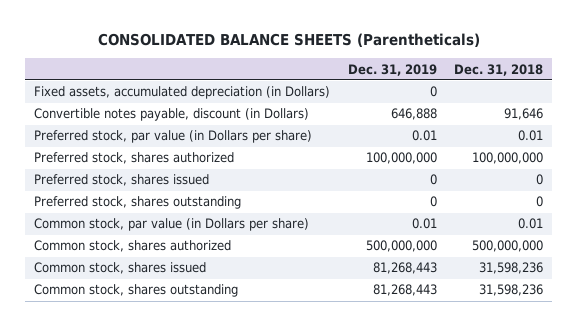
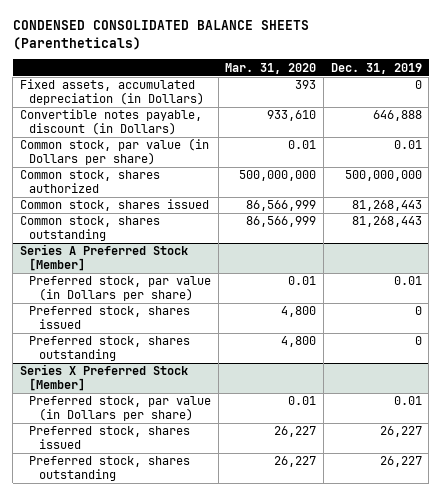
- CONSOLIDATED BALANCE SHEETS (Parentheticals)
+ CONDENSED CONSOLIDATED BALANCE SHEETS (Parentheticals)
- | Dec. 31, 2019 | Dec. 31, 2018
+ | Mar. 31, 2020 | Dec. 31, 2019
- Preferred stock, par value (in Dollars per share) | 0.01 | 0.01
- Preferred stock, shares authorized | 100,000,000 | 100,000,000
- Preferred stock, shares issued | 0 | 0
- Preferred stock, shares outstanding | 0 | 0
+ Series A Preferred Stock [Member]
+ Preferred stock, par value (in Dollars per share) | 0.01 | 0.01
+ Preferred stock, shares issued | 4,800 | 0
+ Preferred stock, shares outstanding | 4,800 | 0
+ Series X Preferred Stock [Member]
+ Preferred stock, par value (in Dollars per share) | 0.01 | 0.01
+ Preferred stock, shares issued | 26,227 | 26,227
+ Preferred stock, shares outstanding | 26,227 | 26,227

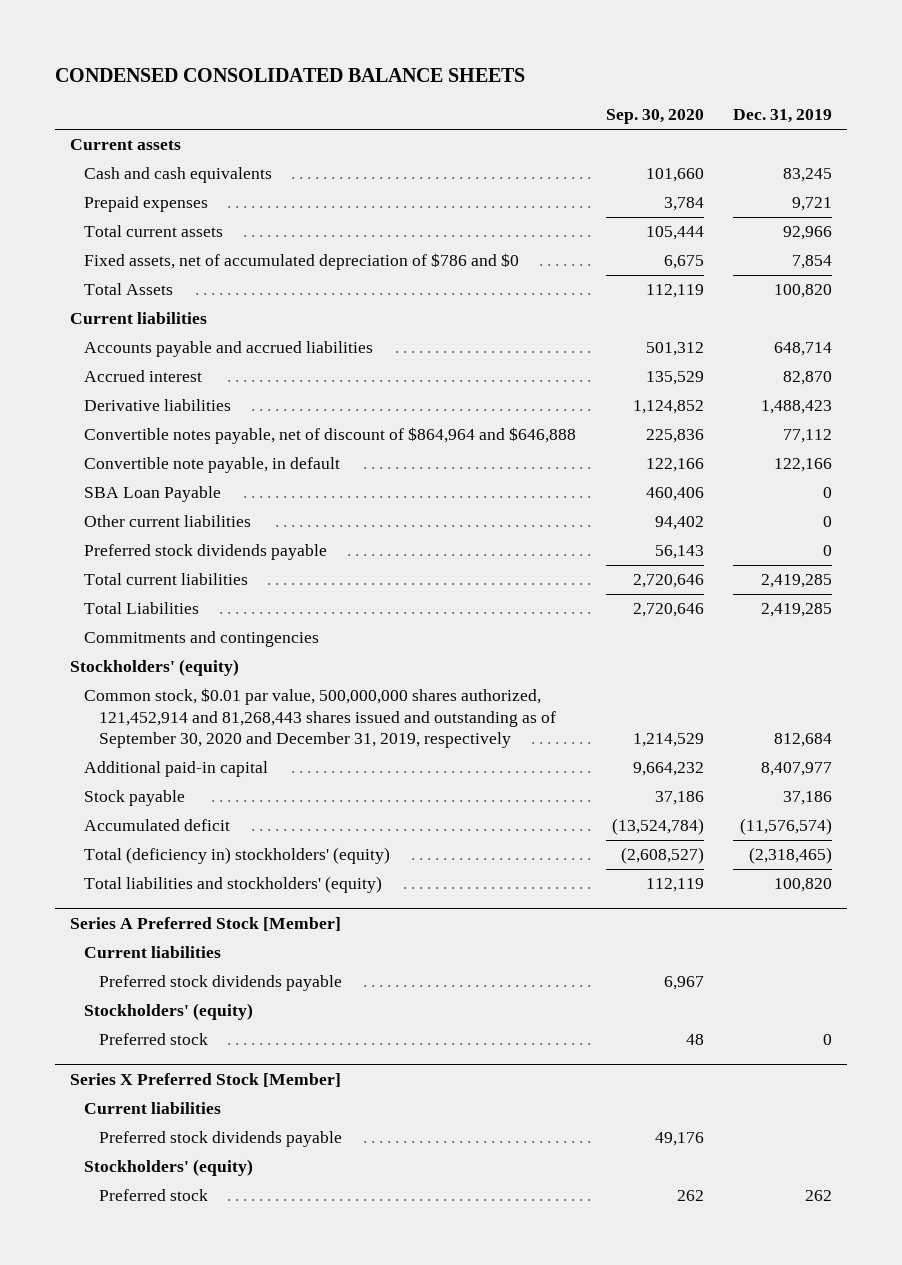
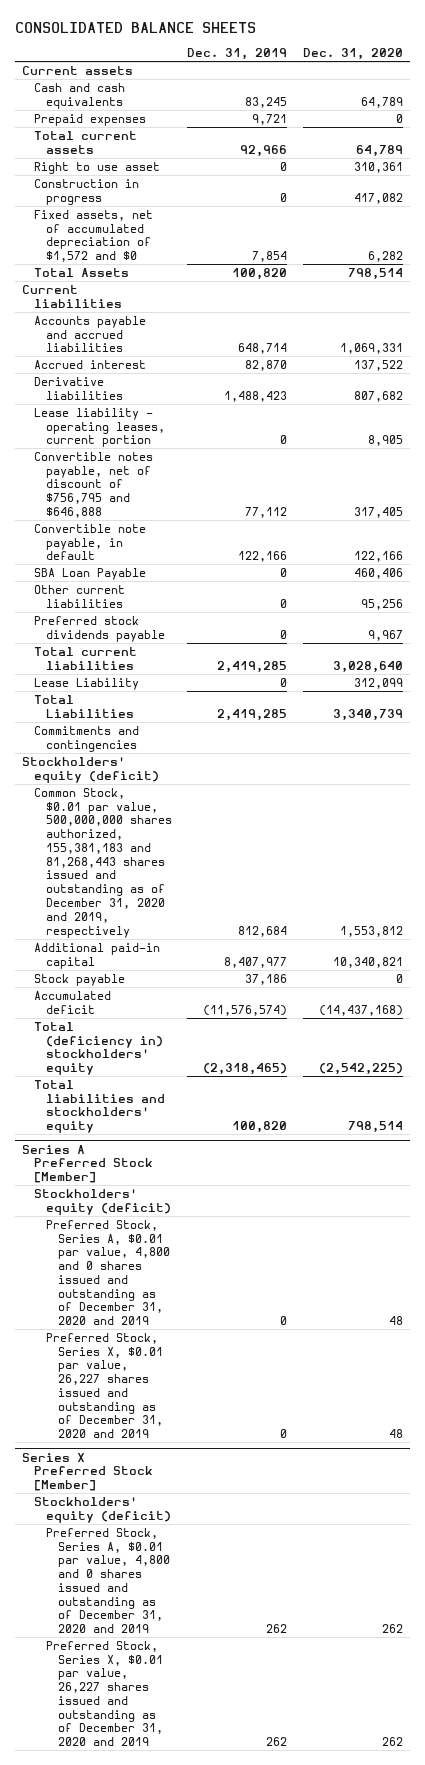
- CONDENSED CONSOLIDATED BALANCE SHEETS
+ CONSOLIDATED BALANCE SHEETS
- | Sep. 30, 2020 | Dec. 31, 2019
+ | Dec. 31, 2019 | Dec. 31, 2020
- Fixed assets, net of accumulated depreciation of $786 and $0 | 6,675 | 7,854
+ Right to use asset | 0 | 310,361
+ Construction in progress | 0 | 417,082
+ Fixed assets, net of accumulated depreciation of $1,572 and $0 | 7,854 | 6,282
- Convertible notes payable, net of discount of $864,964 and $646,888 | 225,836 | 77,112
+ Lease liability - operating leases, current portion | 0 | 8,905
+ Convertible notes payable, net of discount of $756,795 and $646,888 | 77,112 | 317,405
+ Lease Liability | 0 | 312,099
- Stockholders' (equity)
- Common stock, $0.01 par value, 500,000,000 shares authorized, 121,452,914 and 81,268,443 shares issued and outstanding as of September 30, 2020 and December 31, 2019, respectively | 1,214,529 | 812,684
+ Stockholders' equity (deficit)
+ Common Stock, $0.01 par value, 500,000,000 shares authorized, 155,381,183 and 81,268,443 shares issued and outstanding as of December 31, 2020 and 2019, respectively | 812,684 | 1,553,812
- Total (deficiency in) stockholders' (equity) | (2,608,527) | (2,318,465)
- Total liabilities and stockholders' (equity) | 112,119 | 100,820
+ Total (deficiency in) stockholders' equity | (2,318,465) | (2,542,225)
+ Total liabilities and stockholders' equity | 100,820 | 798,514
@ Series A Preferred Stock [Member]
- Current liabilities
- Preferred stock dividends payable | 6,967 |
- Stockholders' (equity)
- Preferred stock | 48 | 0
+ Stockholders' equity (deficit)
+ Preferred Stock, Series A, $0.01 par value, 4,800 and 0 shares issued and outstanding as of December 31, 2020 and 2019 | 0 | 48
+ Preferred Stock, Series X, $0.01 par value, 26,227 shares issued and outstanding as of December 31, 2020 and 2019 | 0 | 48
@ Series X Preferred Stock [Member]
- Current liabilities
- Preferred stock dividends payable | 49,176 |
- Stockholders' (equity)
- Preferred stock | 262 | 262
+ Stockholders' equity (deficit)
+ Preferred Stock, Series A, $0.01 par value, 4,800 and 0 shares issued and outstanding as of December 31, 2020 and 2019 | 262 | 262
+ Preferred Stock, Series X, $0.01 par value, 26,227 shares issued and outstanding as of December 31, 2020 and 2019 | 262 | 262

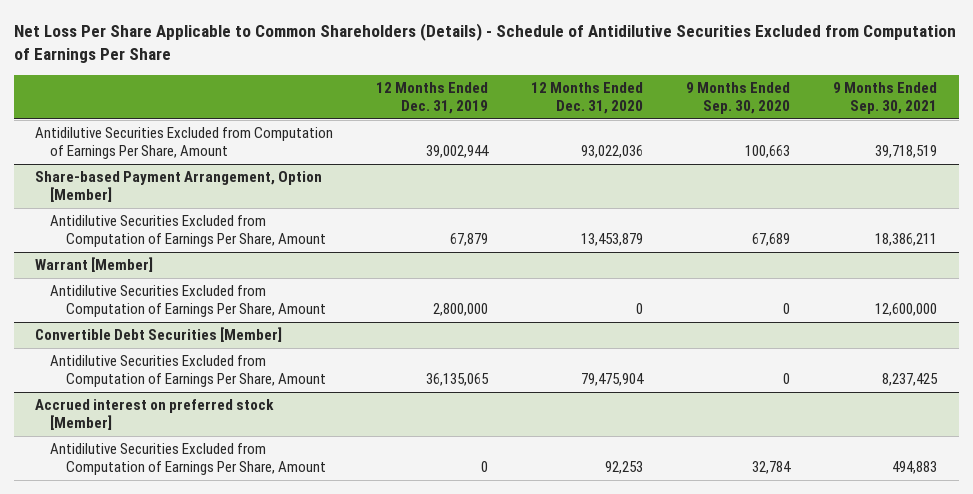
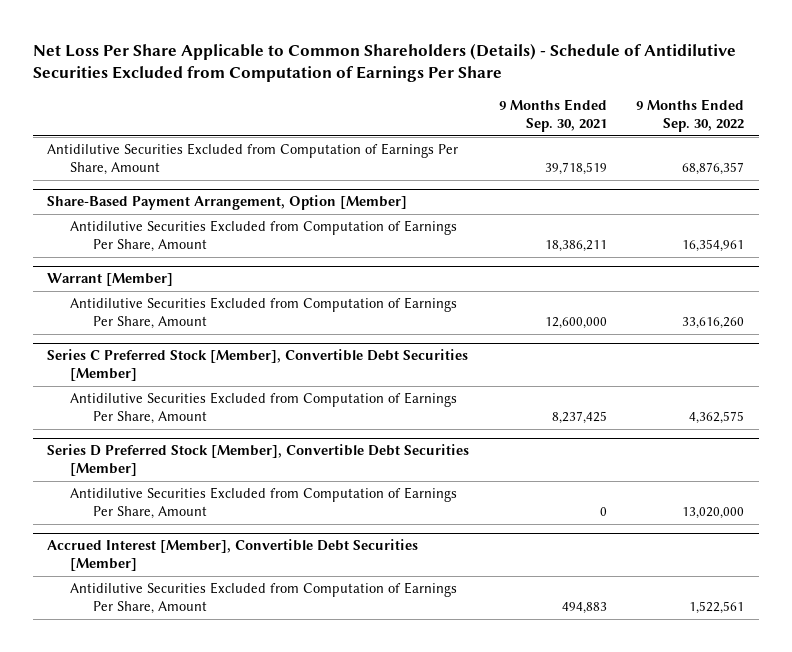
- | 12 Months Ended Dec. 31, 2019 | 12 Months Ended Dec. 31, 2020 | 9 Months Ended Sep. 30, 2020 | 9 Months Ended Sep. 30, 2021
+ | 9 Months Ended Sep. 30, 2021 | 9 Months Ended Sep. 30, 2022
- Share-based Payment Arrangement, Option [Member]
+ Share-Based Payment Arrangement, Option [Member]
- Convertible Debt Securities [Member]
+ Series C Preferred Stock [Member], Convertible Debt Securities [Member]
- Accrued interest on preferred stock [Member]
+ Series D Preferred Stock [Member], Convertible Debt Securities [Member]
+ Antidilutive Securities Excluded from Computation of Earnings Per Share, Amount | 0 | 13,020,000
+ Accrued Interest [Member], Convertible Debt Securities [Member]

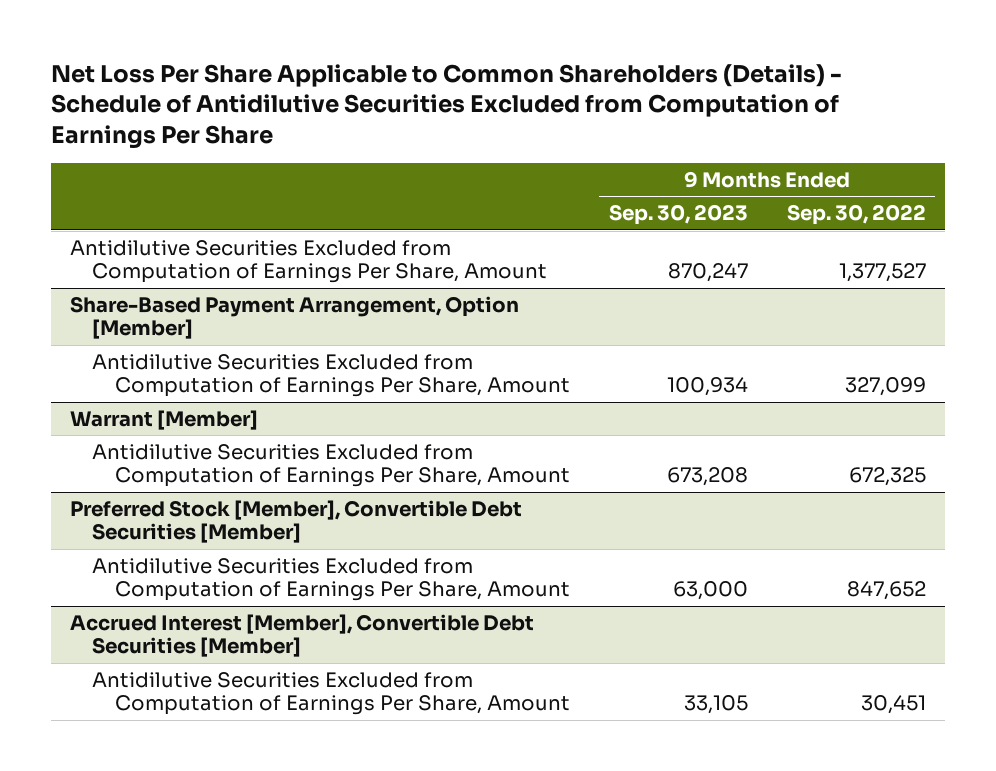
- | 9 Months Ended Sep. 30, 2021 | 9 Months Ended Sep. 30, 2022
+ | 9 Months Ended Sep. 30, 2023 | 9 Months Ended Sep. 30, 2022
- Antidilutive Securities Excluded from Computation of Earnings Per Share, Amount | 39,718,519 | 68,876,357
+ Antidilutive Securities Excluded from Computation of Earnings Per Share, Amount | 870,247 | 1,377,527
@ Share-Based Payment Arrangement, Option [Member]
- Antidilutive Securities Excluded from Computation of Earnings Per Share, Amount | 18,386,211 | 16,354,961
+ Antidilutive Securities Excluded from Computation of Earnings Per Share, Amount | 100,934 | 327,099
@ Warrant [Member]
- Antidilutive Securities Excluded from Computation of Earnings Per Share, Amount | 12,600,000 | 33,616,260
- Series C Preferred Stock [Member], Convertible Debt Securities [Member]
- Antidilutive Securities Excluded from Computation of Earnings Per Share, Amount | 8,237,425 | 4,362,575
- Series D Preferred Stock [Member], Convertible Debt Securities [Member]
- Antidilutive Securities Excluded from Computation of Earnings Per Share, Amount | 0 | 13,020,000
@ Warrant [Member]
+ Antidilutive Securities Excluded from Computation of Earnings Per Share, Amount | 673,208 | 672,325
+ Preferred Stock [Member], Convertible Debt Securities [Member]
+ Antidilutive Securities Excluded from Computation of Earnings Per Share, Amount | 63,000 | 847,652
@ Accrued Interest [Member], Convertible Debt Securities [Member]
- Antidilutive Securities Excluded from Computation of Earnings Per Share, Amount | 494,883 | 1,522,561
+ Antidilutive Securities Excluded from Computation of Earnings Per Share, Amount | 33,105 | 30,451

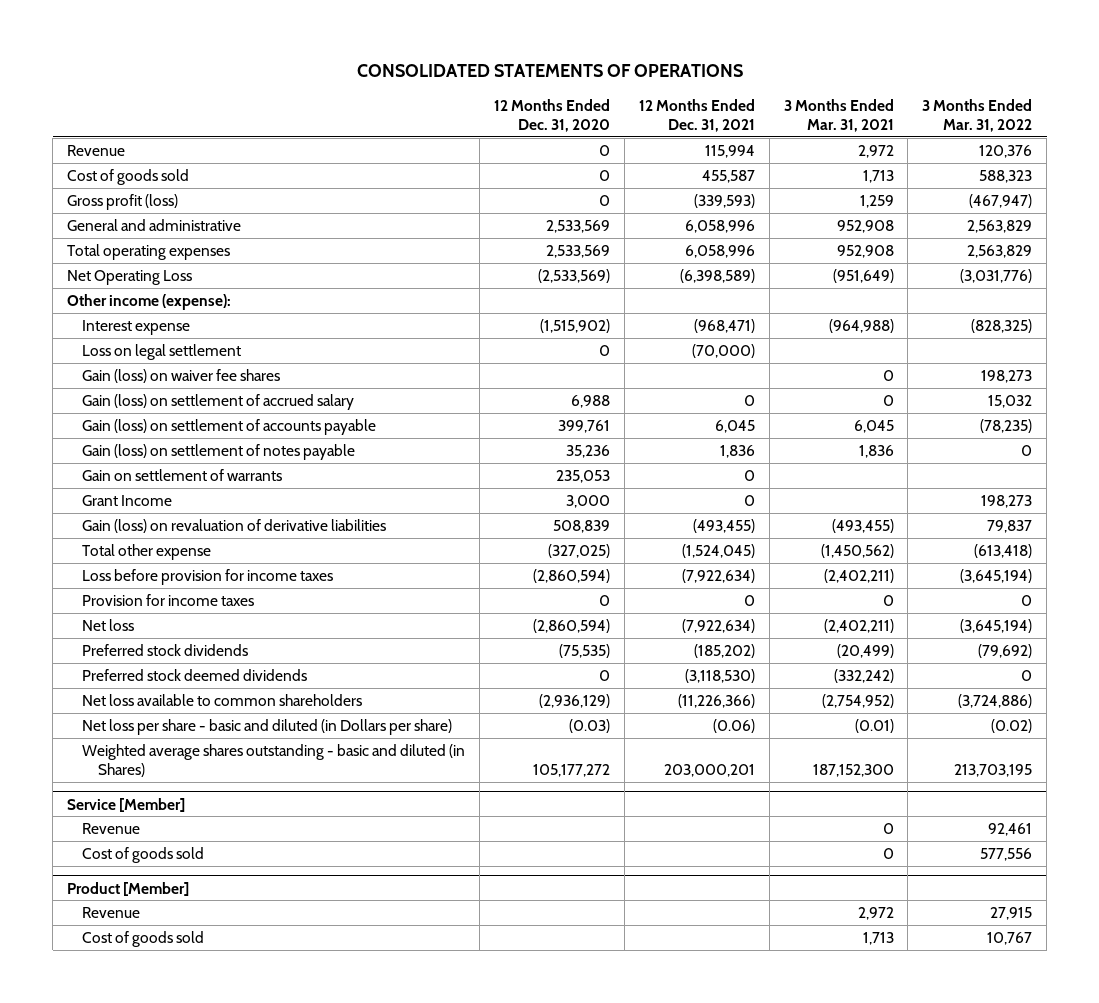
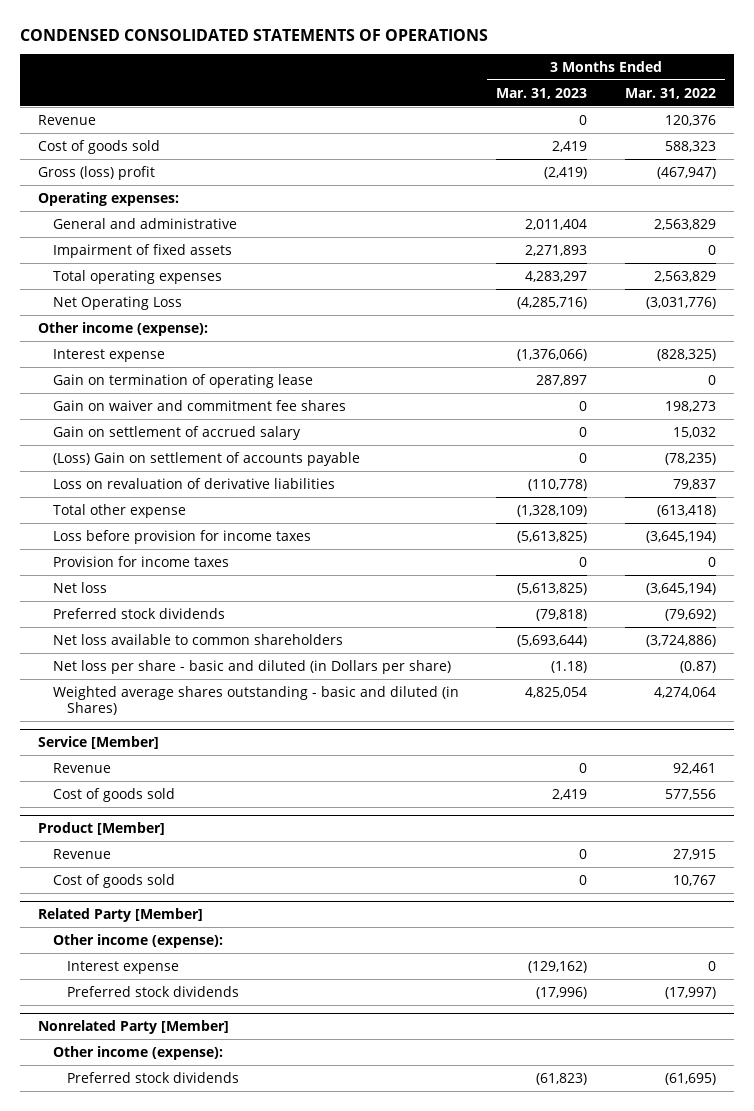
- CONSOLIDATED STATEMENTS OF OPERATIONS
+ CONDENSED CONSOLIDATED STATEMENTS OF OPERATIONS
- | 12 Months Ended Dec. 31, 2020 | 12 Months Ended Dec. 31, 2021 | 3 Months Ended Mar. 31, 2021 | 3 Months Ended Mar. 31, 2022
+ | 3 Months Ended Mar. 31, 2023 | 3 Months Ended Mar. 31, 2022
- Gross profit (loss) | 0 | (339,593) | 1,259 | (467,947)
+ Gross (loss) profit | (2,419) | (467,947)
+ Operating expenses:
+ Impairment of fixed assets | 2,271,893 | 0
- Loss on legal settlement | 0 | (70,000) | |
- Gain (loss) on waiver fee shares | | | 0 | 198,273
- Gain (loss) on settlement of accrued salary | 6,988 | 0 | 0 | 15,032
- Gain (loss) on settlement of accounts payable | 399,761 | 6,045 | 6,045 | (78,235)
- Gain (loss) on settlement of notes payable | 35,236 | 1,836 | 1,836 | 0
- Gain on settlement of warrants | 235,053 | 0 | |
- Grant Income | 3,000 | 0 | | 198,273
- Gain (loss) on revaluation of derivative liabilities | 508,839 | (493,455) | (493,455) | 79,837
+ Gain on termination of operating lease | 287,897 | 0
+ Gain on waiver and commitment fee shares | 0 | 198,273
+ Gain on settlement of accrued salary | 0 | 15,032
+ (Loss) Gain on settlement of accounts payable | 0 | (78,235)
+ Loss on revaluation of derivative liabilities | (110,778) | 79,837
- Preferred stock deemed dividends | 0 | (3,118,530) | (332,242) | 0
- Net loss per share - basic and diluted (in Dollars per share) | (0.03) | (0.06) | (0.01) | (0.02)
- Weighted average shares outstanding - basic and diluted (in Shares) | 105,177,272 | 203,000,201 | 187,152,300 | 213,703,195
+ Net loss per share - basic and diluted (in Dollars per share) | (1.18) | (0.87)
+ Weighted average shares outstanding - basic and diluted (in Shares) | 4,825,054 | 4,274,064
+ Related Party [Member]
+ Other income (expense):
+ Interest expense | (129,162) | 0
+ Preferred stock dividends | (17,996) | (17,997)
+ Nonrelated Party [Member]
+ Other income (expense):
+ Preferred stock dividends | (61,823) | (61,695)

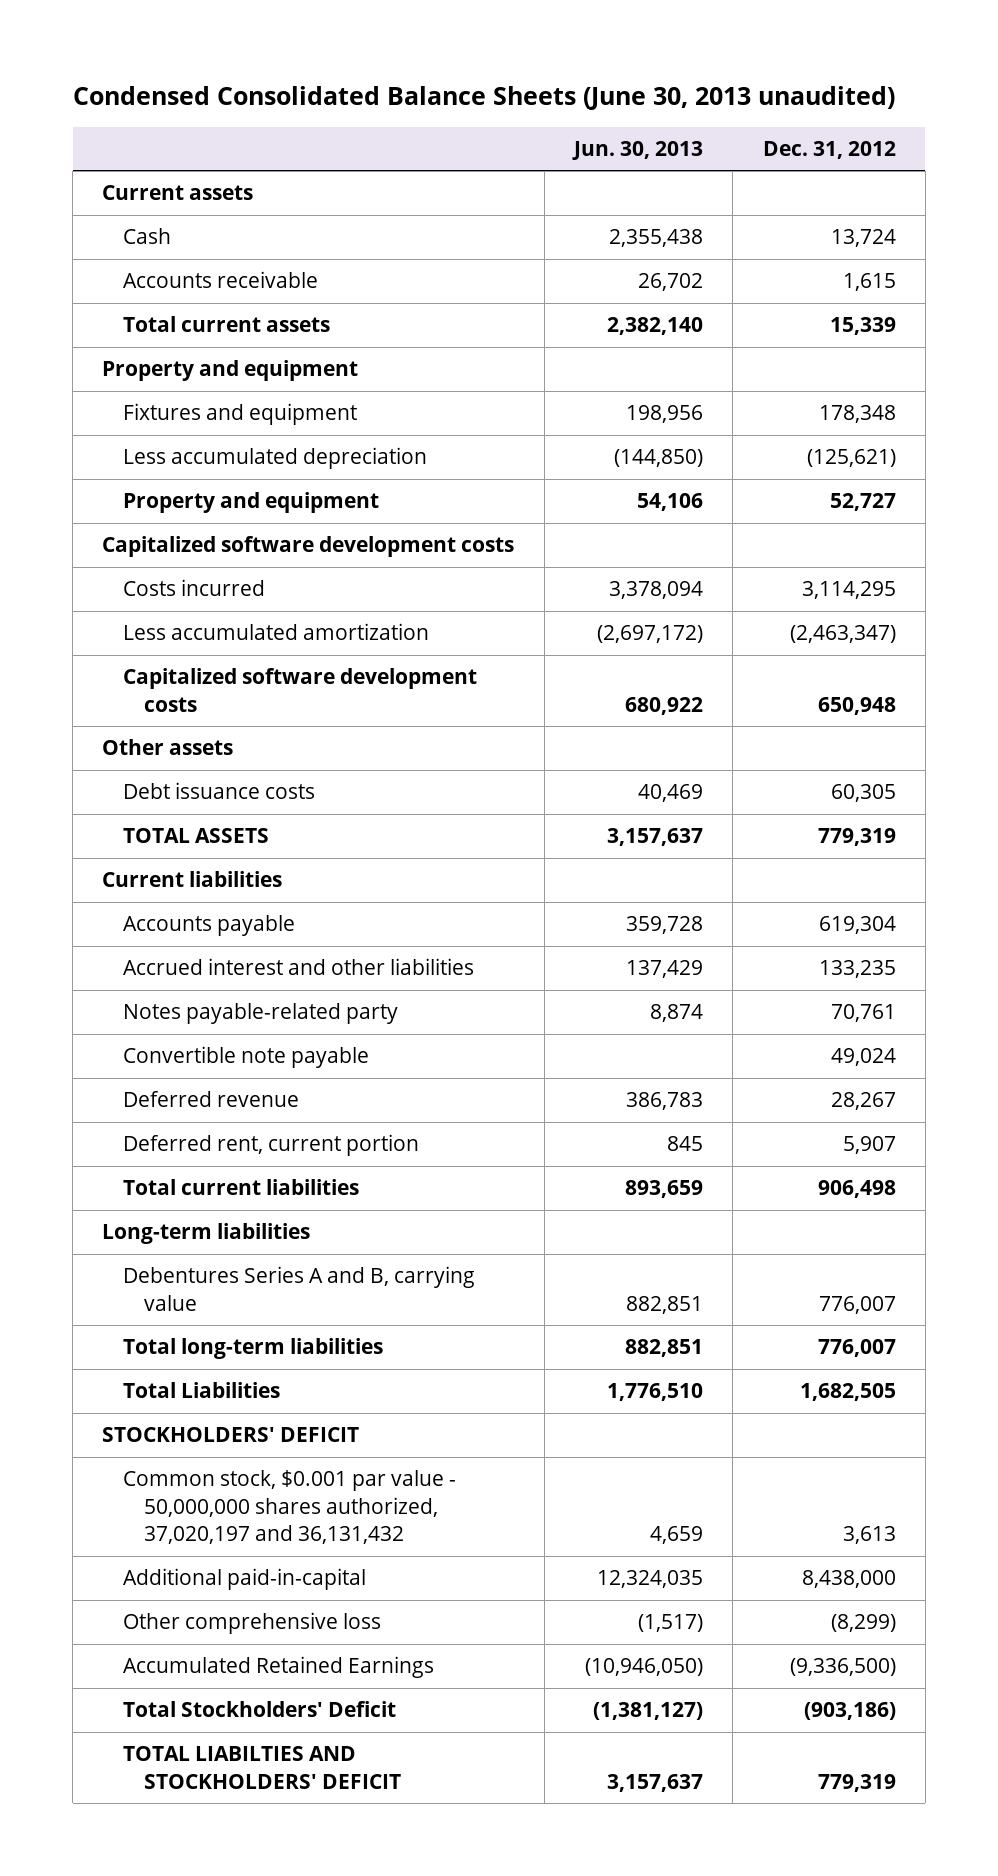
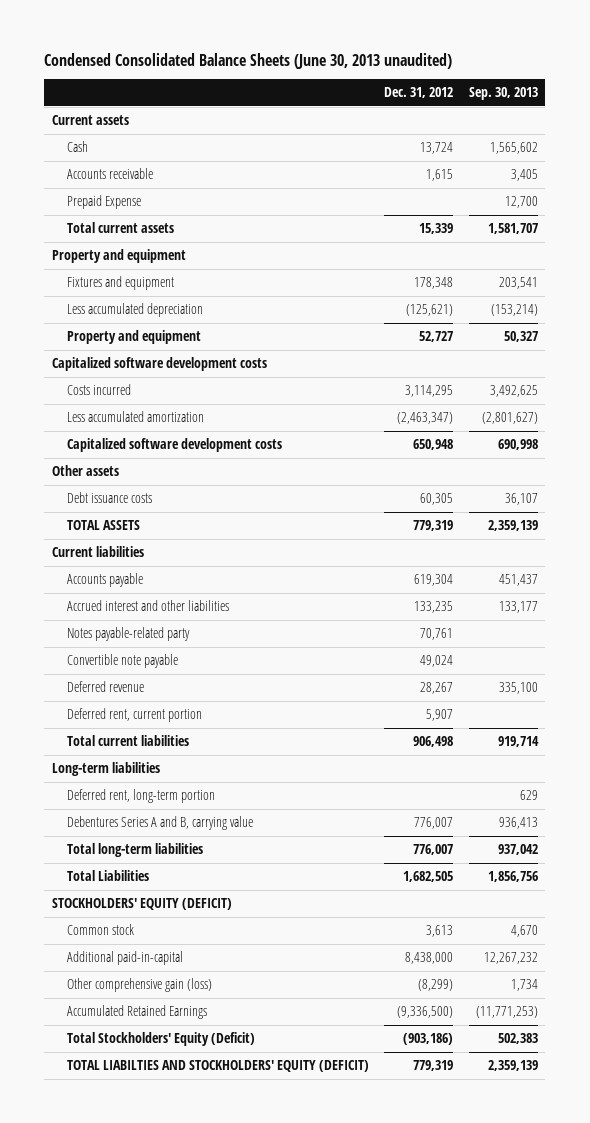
- | Jun. 30, 2013 | Dec. 31, 2012
+ | Dec. 31, 2012 | Sep. 30, 2013
+ Prepaid Expense | | 12,700
+ Deferred rent, long-term portion | | 629
- STOCKHOLDERS' DEFICIT
- Common stock, $0.001 par value - 50,000,000 shares authorized, 37,020,197 and 36,131,432 | 4,659 | 3,613
+ STOCKHOLDERS' EQUITY (DEFICIT)
+ Common stock | 3,613 | 4,670
- Other comprehensive loss | (1,517) | (8,299)
+ Other comprehensive gain (loss) | (8,299) | 1,734
- Total Stockholders' Deficit | (1,381,127) | (903,186)
- TOTAL LIABILTIES AND STOCKHOLDERS' DEFICIT | 3,157,637 | 779,319
+ Total Stockholders' Equity (Deficit) | (903,186) | 502,383
+ TOTAL LIABILTIES AND STOCKHOLDERS' EQUITY (DEFICIT) | 779,319 | 2,359,139

